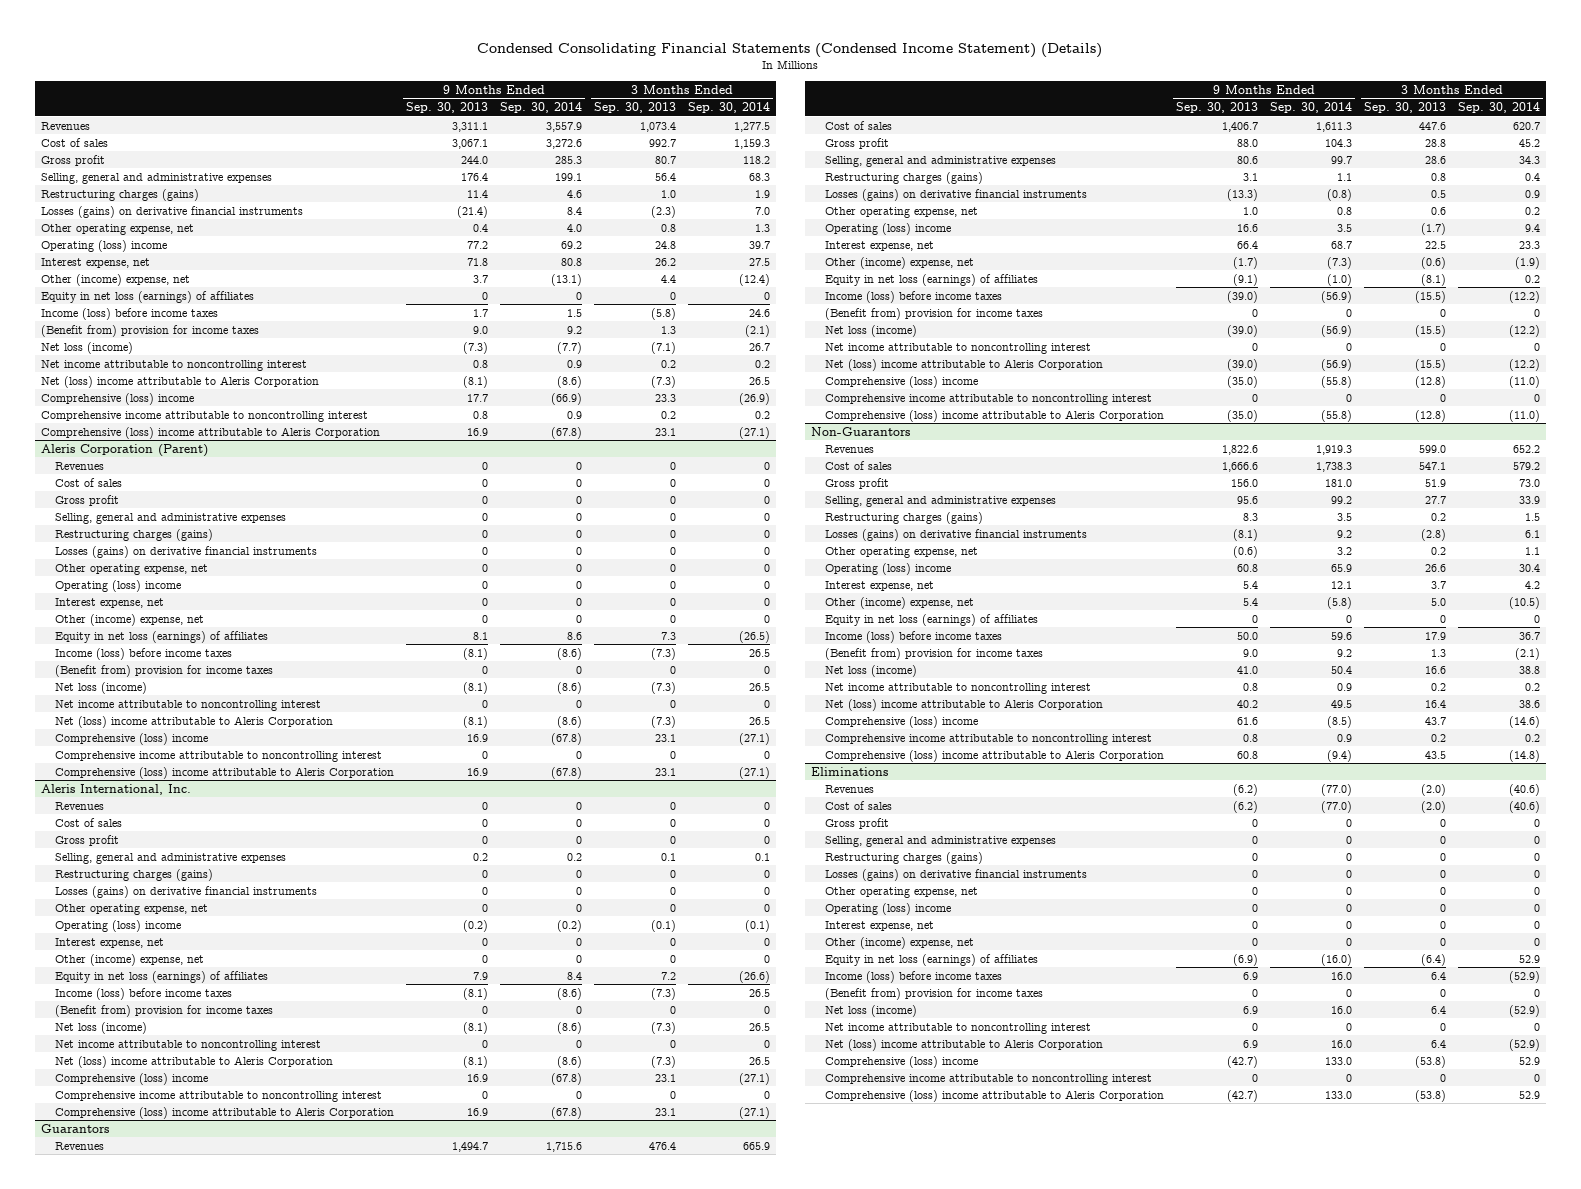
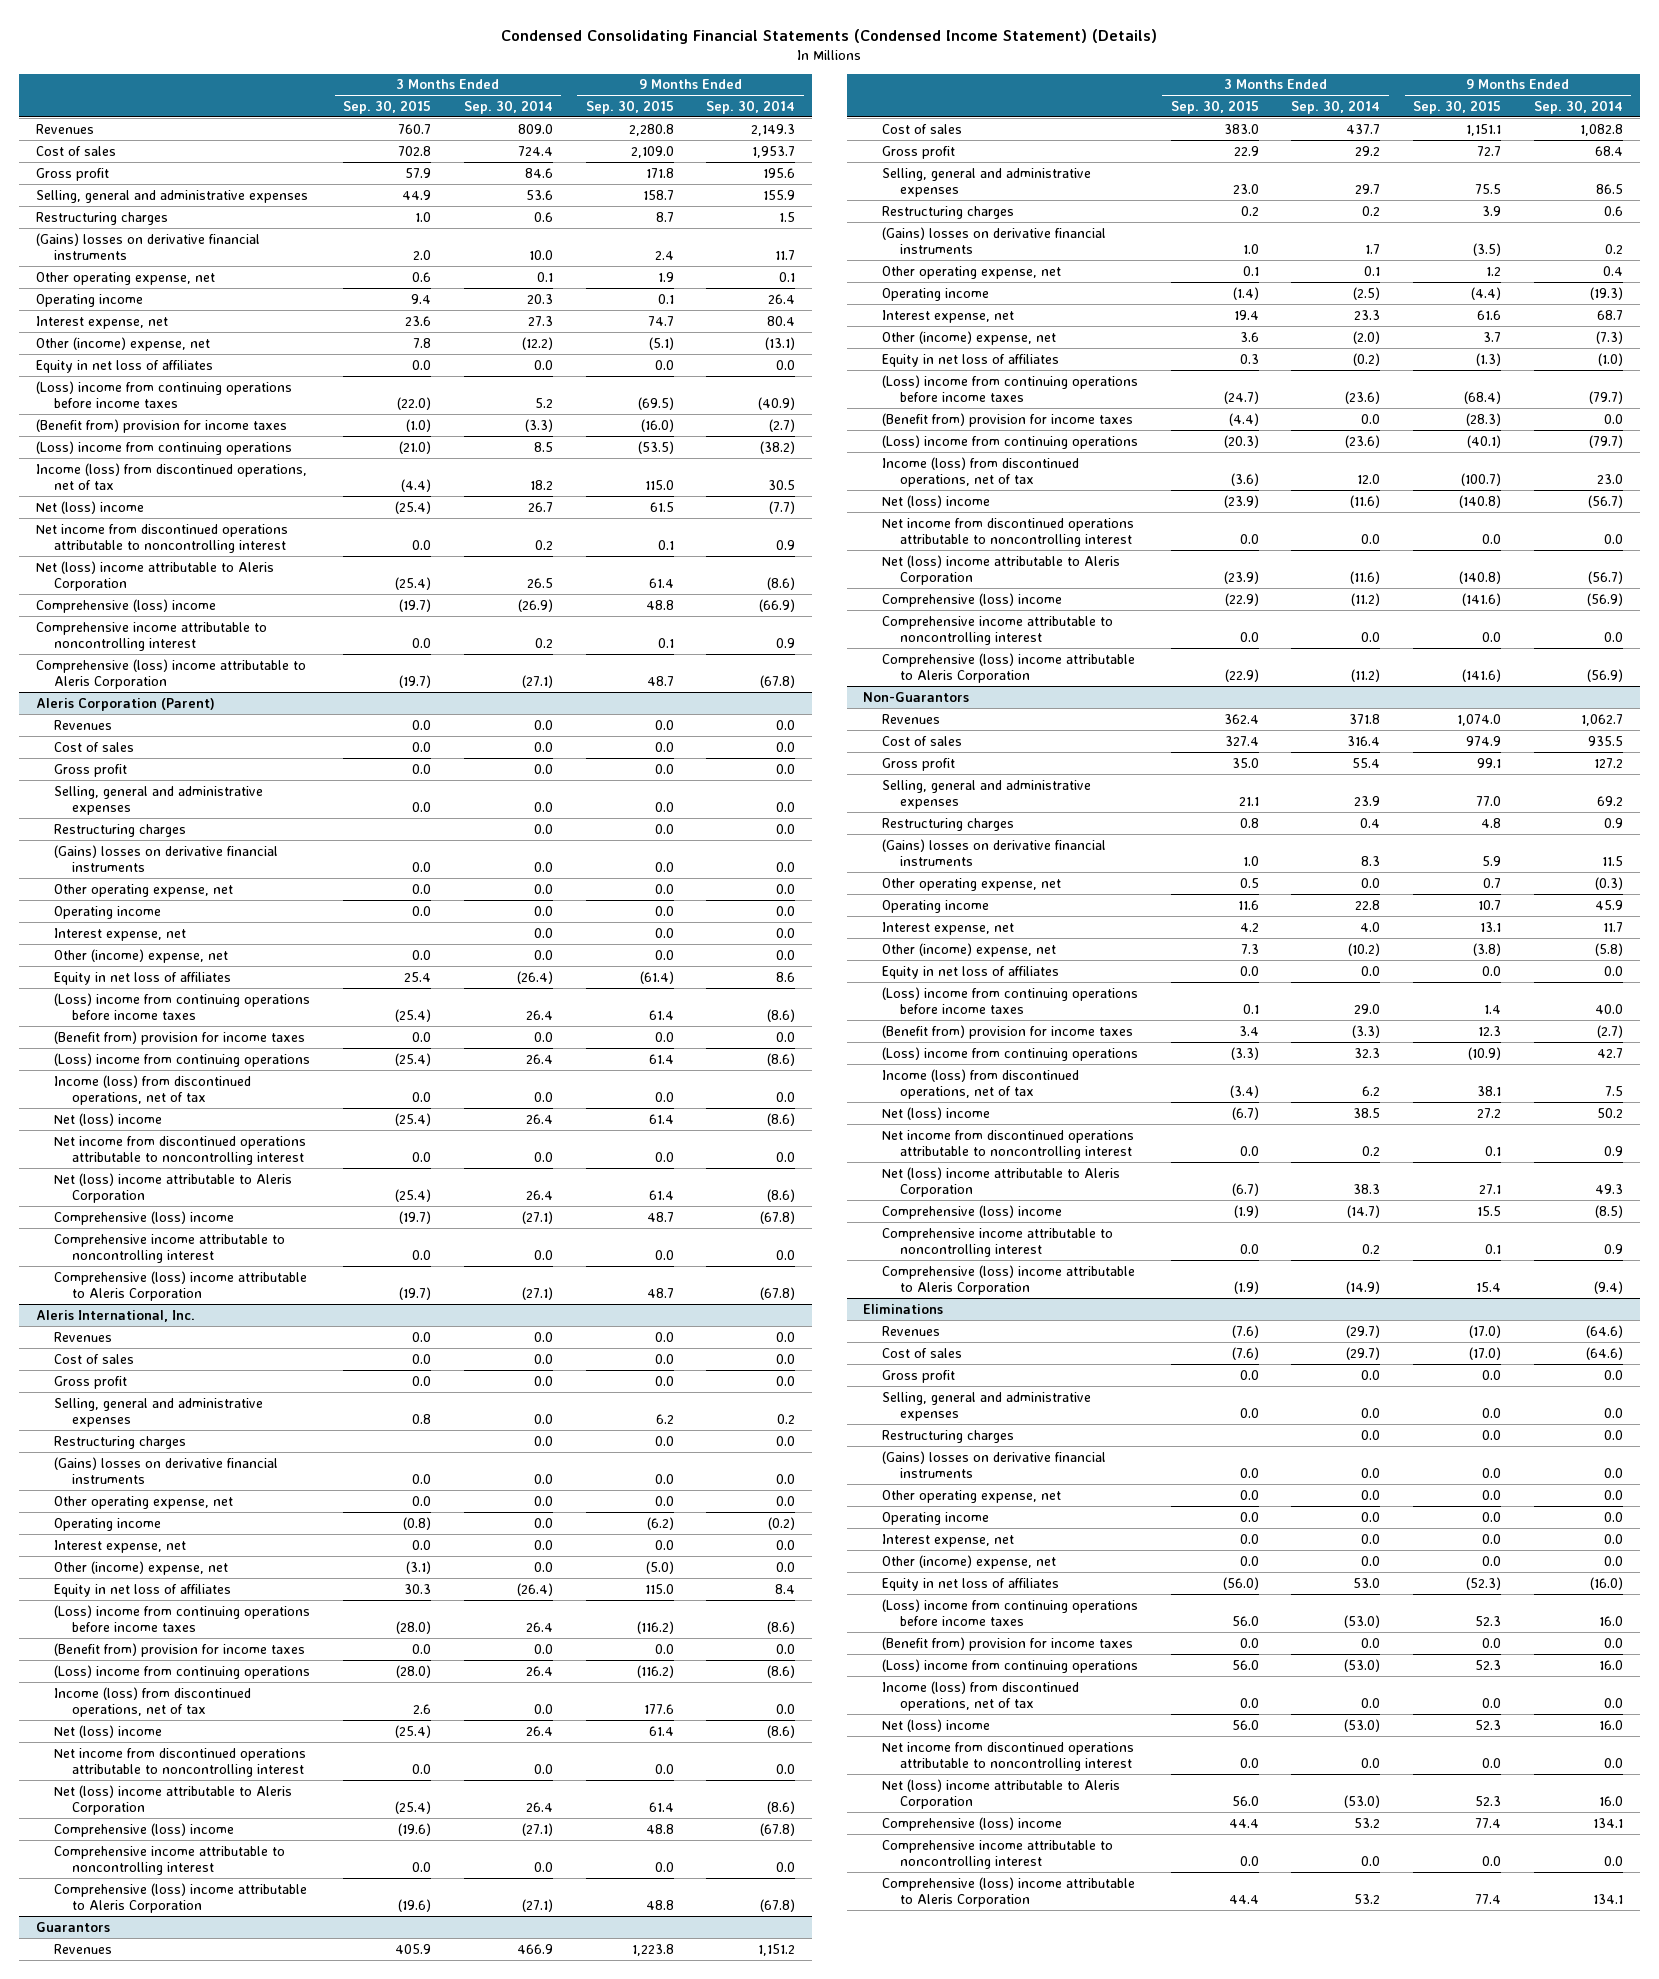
- | 9 Months Ended Sep. 30, 2013 | 9 Months Ended Sep. 30, 2014 | 3 Months Ended Sep. 30, 2013 | 3 Months Ended Sep. 30, 2014
+ | 3 Months Ended Sep. 30, 2015 | 3 Months Ended Sep. 30, 2014 | 9 Months Ended Sep. 30, 2015 | 9 Months Ended Sep. 30, 2014
- Revenues | 3,311.1 | 3,557.9 | 1,073.4 | 1,277.5
- Cost of sales | 3,067.1 | 3,272.6 | 992.7 | 1,159.3
- Gross profit | 244.0 | 285.3 | 80.7 | 118.2
- Selling, general and administrative expenses | 176.4 | 199.1 | 56.4 | 68.3
- Restructuring charges (gains) | 11.4 | 4.6 | 1.0 | 1.9
- Losses (gains) on derivative financial instruments | (21.4) | 8.4 | (2.3) | 7.0
- Other operating expense, net | 0.4 | 4.0 | 0.8 | 1.3
- Operating (loss) income | 77.2 | 69.2 | 24.8 | 39.7
- Interest expense, net | 71.8 | 80.8 | 26.2 | 27.5
- Other (income) expense, net | 3.7 | (13.1) | 4.4 | (12.4)
- Equity in net loss (earnings) of affiliates | 0 | 0 | 0 | 0
- Income (loss) before income taxes | 1.7 | 1.5 | (5.8) | 24.6
- (Benefit from) provision for income taxes | 9.0 | 9.2 | 1.3 | (2.1)
- Net loss (income) | (7.3) | (7.7) | (7.1) | 26.7
- Net income attributable to noncontrolling interest | 0.8 | 0.9 | 0.2 | 0.2
+ Revenues | 760.7 | 809.0 | 2,280.8 | 2,149.3
+ Cost of sales | 702.8 | 724.4 | 2,109.0 | 1,953.7
+ Gross profit | 57.9 | 84.6 | 171.8 | 195.6
+ Selling, general and administrative expenses | 44.9 | 53.6 | 158.7 | 155.9
+ Restructuring charges | 1.0 | 0.6 | 8.7 | 1.5
+ (Gains) losses on derivative financial instruments | 2.0 | 10.0 | 2.4 | 11.7
+ Other operating expense, net | 0.6 | 0.1 | 1.9 | 0.1
+ Operating income | 9.4 | 20.3 | 0.1 | 26.4
+ Interest expense, net | 23.6 | 27.3 | 74.7 | 80.4
+ Other (income) expense, net | 7.8 | (12.2) | (5.1) | (13.1)
+ Equity in net loss of affiliates | 0.0 | 0.0 | 0.0 | 0.0
+ (Loss) income from continuing operations before income taxes | (22.0) | 5.2 | (69.5) | (40.9)
+ (Benefit from) provision for income taxes | (1.0) | (3.3) | (16.0) | (2.7)
+ (Loss) income from continuing operations | (21.0) | 8.5 | (53.5) | (38.2)
+ Income (loss) from discontinued operations, net of tax | (4.4) | 18.2 | 115.0 | 30.5
+ Net (loss) income | (25.4) | 26.7 | 61.5 | (7.7)
+ Net income from discontinued operations attributable to noncontrolling interest | 0.0 | 0.2 | 0.1 | 0.9
@ Aleris Corporation (Parent)
- Revenues | 0 | 0 | 0 | 0
- Cost of sales | 0 | 0 | 0 | 0
- Gross profit | 0 | 0 | 0 | 0
- Selling, general and administrative expenses | 0 | 0 | 0 | 0
- Restructuring charges (gains) | 0 | 0 | 0 | 0
- Losses (gains) on derivative financial instruments | 0 | 0 | 0 | 0
- Other operating expense, net | 0 | 0 | 0 | 0
- Operating (loss) income | 0 | 0 | 0 | 0
- Interest expense, net | 0 | 0 | 0 | 0
- Other (income) expense, net | 0 | 0 | 0 | 0
- Equity in net loss (earnings) of affiliates | 8.1 | 8.6 | 7.3 | (26.5)
- Income (loss) before income taxes | (8.1) | (8.6) | (7.3) | 26.5
- (Benefit from) provision for income taxes | 0 | 0 | 0 | 0
- Net loss (income) | (8.1) | (8.6) | (7.3) | 26.5
- Net income attributable to noncontrolling interest | 0 | 0 | 0 | 0
- Net (loss) income attributable to Aleris Corporation | (8.1) | (8.6) | (7.3) | 26.5
+ Revenues | 0.0 | 0.0 | 0.0 | 0.0
+ Cost of sales | 0.0 | 0.0 | 0.0 | 0.0
+ Gross profit | 0.0 | 0.0 | 0.0 | 0.0
+ Selling, general and administrative expenses | 0.0 | 0.0 | 0.0 | 0.0
+ Restructuring charges | | 0.0 | 0.0 | 0.0
+ (Gains) losses on derivative financial instruments | 0.0 | 0.0 | 0.0 | 0.0
+ Other operating expense, net | 0.0 | 0.0 | 0.0 | 0.0
+ Operating income | 0.0 | 0.0 | 0.0 | 0.0
+ Interest expense, net | | 0.0 | 0.0 | 0.0
+ Other (income) expense, net | 0.0 | 0.0 | 0.0 | 0.0
+ Equity in net loss of affiliates | 25.4 | (26.4) | (61.4) | 8.6
+ (Loss) income from continuing operations before income taxes | (25.4) | 26.4 | 61.4 | (8.6)
+ (Benefit from) provision for income taxes | 0.0 | 0.0 | 0.0 | 0.0
+ (Loss) income from continuing operations | (25.4) | 26.4 | 61.4 | (8.6)
+ Income (loss) from discontinued operations, net of tax | 0.0 | 0.0 | 0.0 | 0.0
+ Net (loss) income | (25.4) | 26.4 | 61.4 | (8.6)
+ Net income from discontinued operations attributable to noncontrolling interest | 0.0 | 0.0 | 0.0 | 0.0
+ Net (loss) income attributable to Aleris Corporation | (25.4) | 26.4 | 61.4 | (8.6)
- Comprehensive income attributable to noncontrolling interest | 0 | 0 | 0 | 0
+ Comprehensive income attributable to noncontrolling interest | 0.0 | 0.0 | 0.0 | 0.0
@ Aleris International, Inc.
- Revenues | 0 | 0 | 0 | 0
- Cost of sales | 0 | 0 | 0 | 0
- Gross profit | 0 | 0 | 0 | 0
- Selling, general and administrative expenses | 0.2 | 0.2 | 0.1 | 0.1
- Restructuring charges (gains) | 0 | 0 | 0 | 0
- Losses (gains) on derivative financial instruments | 0 | 0 | 0 | 0
- Other operating expense, net | 0 | 0 | 0 | 0
- Operating (loss) income | (0.2) | (0.2) | (0.1) | (0.1)
- Interest expense, net | 0 | 0 | 0 | 0
- Other (income) expense, net | 0 | 0 | 0 | 0
- Equity in net loss (earnings) of affiliates | 7.9 | 8.4 | 7.2 | (26.6)
- Income (loss) before income taxes | (8.1) | (8.6) | (7.3) | 26.5
- (Benefit from) provision for income taxes | 0 | 0 | 0 | 0
- Net loss (income) | (8.1) | (8.6) | (7.3) | 26.5
- Net income attributable to noncontrolling interest | 0 | 0 | 0 | 0
- Net (loss) income attributable to Aleris Corporation | (8.1) | (8.6) | (7.3) | 26.5
+ Revenues | 0.0 | 0.0 | 0.0 | 0.0
+ Cost of sales | 0.0 | 0.0 | 0.0 | 0.0
+ Gross profit | 0.0 | 0.0 | 0.0 | 0.0
+ Selling, general and administrative expenses | 0.8 | 0.0 | 6.2 | 0.2
+ Restructuring charges | | 0.0 | 0.0 | 0.0
+ (Gains) losses on derivative financial instruments | 0.0 | 0.0 | 0.0 | 0.0
+ Other operating expense, net | 0.0 | 0.0 | 0.0 | 0.0
+ Operating income | (0.8) | 0.0 | (6.2) | (0.2)
+ Interest expense, net | 0.0 | 0.0 | 0.0 | 0.0
+ Other (income) expense, net | (3.1) | 0.0 | (5.0) | 0.0
+ Equity in net loss of affiliates | 30.3 | (26.4) | 115.0 | 8.4
+ (Loss) income from continuing operations before income taxes | (28.0) | 26.4 | (116.2) | (8.6)
+ (Benefit from) provision for income taxes | 0.0 | 0.0 | 0.0 | 0.0
+ (Loss) income from continuing operations | (28.0) | 26.4 | (116.2) | (8.6)
+ Income (loss) from discontinued operations, net of tax | 2.6 | 0.0 | 177.6 | 0.0
+ Net (loss) income | (25.4) | 26.4 | 61.4 | (8.6)
+ Net income from discontinued operations attributable to noncontrolling interest | 0.0 | 0.0 | 0.0 | 0.0
+ Net (loss) income attributable to Aleris Corporation | (25.4) | 26.4 | 61.4 | (8.6)
- Comprehensive income attributable to noncontrolling interest | 0 | 0 | 0 | 0
+ Comprehensive income attributable to noncontrolling interest | 0.0 | 0.0 | 0.0 | 0.0
@ Guarantors
- Revenues | 1,494.7 | 1,715.6 | 476.4 | 665.9
- Cost of sales | 1,406.7 | 1,611.3 | 447.6 | 620.7
- Gross profit | 88.0 | 104.3 | 28.8 | 45.2
- Selling, general and administrative expenses | 80.6 | 99.7 | 28.6 | 34.3
- Restructuring charges (gains) | 3.1 | 1.1 | 0.8 | 0.4
- Losses (gains) on derivative financial instruments | (13.3) | (0.8) | 0.5 | 0.9
- Other operating expense, net | 1.0 | 0.8 | 0.6 | 0.2
- Operating (loss) income | 16.6 | 3.5 | (1.7) | 9.4
+ Revenues | 405.9 | 466.9 | 1,223.8 | 1,151.2
+ Cost of sales | 383.0 | 437.7 | 1,151.1 | 1,082.8
+ Gross profit | 22.9 | 29.2 | 72.7 | 68.4
+ Selling, general and administrative expenses | 23.0 | 29.7 | 75.5 | 86.5
+ Restructuring charges | 0.2 | 0.2 | 3.9 | 0.6
+ (Gains) losses on derivative financial instruments | 1.0 | 1.7 | (3.5) | 0.2
+ Other operating expense, net | 0.1 | 0.1 | 1.2 | 0.4
+ Operating income | (1.4) | (2.5) | (4.4) | (19.3)
- Other (income) expense, net | (1.7) | (7.3) | (0.6) | (1.9)
- Equity in net loss (earnings) of affiliates | (9.1) | (1.0) | (8.1) | 0.2
- Income (loss) before income taxes | (39.0) | (56.9) | (15.5) | (12.2)
- (Benefit from) provision for income taxes | 0 | 0 | 0 | 0
- Net loss (income) | (39.0) | (56.9) | (15.5) | (12.2)
- Net income attributable to noncontrolling interest | 0 | 0 | 0 | 0
- Net (loss) income attributable to Aleris Corporation | (39.0) | (56.9) | (15.5) | (12.2)
- Comprehensive (loss) income | (35.0) | (55.8) | (12.8) | (11.0)
- Comprehensive income attributable to noncontrolling interest | 0 | 0 | 0 | 0
- Comprehensive (loss) income attributable to Aleris Corporation | (35.0) | (55.8) | (12.8) | (11.0)
+ Other (income) expense, net | 3.6 | (2.0) | 3.7 | (7.3)
+ Equity in net loss of affiliates | 0.3 | (0.2) | (1.3) | (1.0)
+ (Loss) income from continuing operations before income taxes | (24.7) | (23.6) | (68.4) | (79.7)
+ (Benefit from) provision for income taxes | (4.4) | 0.0 | (28.3) | 0.0
+ (Loss) income from continuing operations | (20.3) | (23.6) | (40.1) | (79.7)
+ Income (loss) from discontinued operations, net of tax | (3.6) | 12.0 | (100.7) | 23.0
+ Net (loss) income | (23.9) | (11.6) | (140.8) | (56.7)
+ Net income from discontinued operations attributable to noncontrolling interest | 0.0 | 0.0 | 0.0 | 0.0
+ Net (loss) income attributable to Aleris Corporation | (23.9) | (11.6) | (140.8) | (56.7)
+ Comprehensive (loss) income | (22.9) | (11.2) | (141.6) | (56.9)
+ Comprehensive income attributable to noncontrolling interest | 0.0 | 0.0 | 0.0 | 0.0
+ Comprehensive (loss) income attributable to Aleris Corporation | (22.9) | (11.2) | (141.6) | (56.9)
@ Non-Guarantors
- Revenues | 1,822.6 | 1,919.3 | 599.0 | 652.2
- Cost of sales | 1,666.6 | 1,738.3 | 547.1 | 579.2
- Gross profit | 156.0 | 181.0 | 51.9 | 73.0
- Selling, general and administrative expenses | 95.6 | 99.2 | 27.7 | 33.9
- Restructuring charges (gains) | 8.3 | 3.5 | 0.2 | 1.5
- Losses (gains) on derivative financial instruments | (8.1) | 9.2 | (2.8) | 6.1
- Other operating expense, net | (0.6) | 3.2 | 0.2 | 1.1
- Operating (loss) income | 60.8 | 65.9 | 26.6 | 30.4
- Interest expense, net | 5.4 | 12.1 | 3.7 | 4.2
- Other (income) expense, net | 5.4 | (5.8) | 5.0 | (10.5)
- Equity in net loss (earnings) of affiliates | 0 | 0 | 0 | 0
- Income (loss) before income taxes | 50.0 | 59.6 | 17.9 | 36.7
- (Benefit from) provision for income taxes | 9.0 | 9.2 | 1.3 | (2.1)
- Net loss (income) | 41.0 | 50.4 | 16.6 | 38.8
- Net income attributable to noncontrolling interest | 0.8 | 0.9 | 0.2 | 0.2
- Net (loss) income attributable to Aleris Corporation | 40.2 | 49.5 | 16.4 | 38.6
- Comprehensive (loss) income | 61.6 | (8.5) | 43.7 | (14.6)
+ Revenues | 362.4 | 371.8 | 1,074.0 | 1,062.7
+ Cost of sales | 327.4 | 316.4 | 974.9 | 935.5
+ Gross profit | 35.0 | 55.4 | 99.1 | 127.2
+ Selling, general and administrative expenses | 21.1 | 23.9 | 77.0 | 69.2
+ Restructuring charges | 0.8 | 0.4 | 4.8 | 0.9
+ (Gains) losses on derivative financial instruments | 1.0 | 8.3 | 5.9 | 11.5
+ Other operating expense, net | 0.5 | 0.0 | 0.7 | (0.3)
+ Operating income | 11.6 | 22.8 | 10.7 | 45.9
+ Interest expense, net | 4.2 | 4.0 | 13.1 | 11.7
+ Other (income) expense, net | 7.3 | (10.2) | (3.8) | (5.8)
+ Equity in net loss of affiliates | 0.0 | 0.0 | 0.0 | 0.0
+ (Loss) income from continuing operations before income taxes | 0.1 | 29.0 | 1.4 | 40.0
+ (Benefit from) provision for income taxes | 3.4 | (3.3) | 12.3 | (2.7)
+ (Loss) income from continuing operations | (3.3) | 32.3 | (10.9) | 42.7
+ Income (loss) from discontinued operations, net of tax | (3.4) | 6.2 | 38.1 | 7.5
+ Net (loss) income | (6.7) | 38.5 | 27.2 | 50.2
+ Net income from discontinued operations attributable to noncontrolling interest | 0.0 | 0.2 | 0.1 | 0.9
+ Net (loss) income attributable to Aleris Corporation | (6.7) | 38.3 | 27.1 | 49.3
+ Comprehensive (loss) income | (1.9) | (14.7) | 15.5 | (8.5)
- Comprehensive (loss) income attributable to Aleris Corporation | 60.8 | (9.4) | 43.5 | (14.8)
+ Comprehensive (loss) income attributable to Aleris Corporation | (1.9) | (14.9) | 15.4 | (9.4)
@ Eliminations
- Revenues | (6.2) | (77.0) | (2.0) | (40.6)
- Cost of sales | (6.2) | (77.0) | (2.0) | (40.6)
- Gross profit | 0 | 0 | 0 | 0
- Selling, general and administrative expenses | 0 | 0 | 0 | 0
- Restructuring charges (gains) | 0 | 0 | 0 | 0
- Losses (gains) on derivative financial instruments | 0 | 0 | 0 | 0
- Other operating expense, net | 0 | 0 | 0 | 0
- Operating (loss) income | 0 | 0 | 0 | 0
- Interest expense, net | 0 | 0 | 0 | 0
- Other (income) expense, net | 0 | 0 | 0 | 0
- Equity in net loss (earnings) of affiliates | (6.9) | (16.0) | (6.4) | 52.9
- Income (loss) before income taxes | 6.9 | 16.0 | 6.4 | (52.9)
- (Benefit from) provision for income taxes | 0 | 0 | 0 | 0
- Net loss (income) | 6.9 | 16.0 | 6.4 | (52.9)
- Net income attributable to noncontrolling interest | 0 | 0 | 0 | 0
- Net (loss) income attributable to Aleris Corporation | 6.9 | 16.0 | 6.4 | (52.9)
- Comprehensive (loss) income | (42.7) | 133.0 | (53.8) | 52.9
- Comprehensive income attributable to noncontrolling interest | 0 | 0 | 0 | 0
- Comprehensive (loss) income attributable to Aleris Corporation | (42.7) | 133.0 | (53.8) | 52.9
+ Revenues | (7.6) | (29.7) | (17.0) | (64.6)
+ Cost of sales | (7.6) | (29.7) | (17.0) | (64.6)
+ Gross profit | 0.0 | 0.0 | 0.0 | 0.0
+ Selling, general and administrative expenses | 0.0 | 0.0 | 0.0 | 0.0
+ Restructuring charges | | 0.0 | 0.0 | 0.0
+ (Gains) losses on derivative financial instruments | 0.0 | 0.0 | 0.0 | 0.0
+ Other operating expense, net | 0.0 | 0.0 | 0.0 | 0.0
+ Operating income | 0.0 | 0.0 | 0.0 | 0.0
+ Interest expense, net | 0.0 | 0.0 | 0.0 | 0.0
+ Other (income) expense, net | 0.0 | 0.0 | 0.0 | 0.0
+ Equity in net loss of affiliates | (56.0) | 53.0 | (52.3) | (16.0)
+ (Loss) income from continuing operations before income taxes | 56.0 | (53.0) | 52.3 | 16.0
+ (Benefit from) provision for income taxes | 0.0 | 0.0 | 0.0 | 0.0
+ (Loss) income from continuing operations | 56.0 | (53.0) | 52.3 | 16.0
+ Income (loss) from discontinued operations, net of tax | 0.0 | 0.0 | 0.0 | 0.0
+ Net (loss) income | 56.0 | (53.0) | 52.3 | 16.0
+ Net income from discontinued operations attributable to noncontrolling interest | 0.0 | 0.0 | 0.0 | 0.0
+ Net (loss) income attributable to Aleris Corporation | 56.0 | (53.0) | 52.3 | 16.0
+ Comprehensive (loss) income | 44.4 | 53.2 | 77.4 | 134.1
+ Comprehensive income attributable to noncontrolling interest | 0.0 | 0.0 | 0.0 | 0.0
+ Comprehensive (loss) income attributable to Aleris Corporation | 44.4 | 53.2 | 77.4 | 134.1

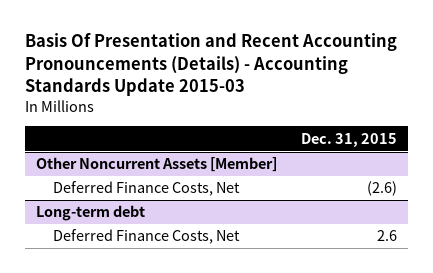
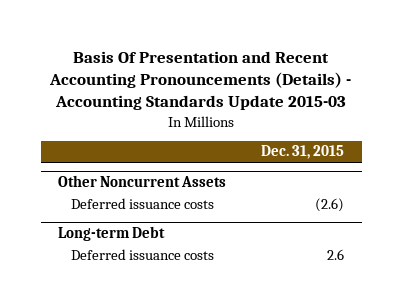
- Other Noncurrent Assets [Member]
- Deferred Finance Costs, Net | (2.6)
- Long-term debt
- Deferred Finance Costs, Net | 2.6
+ Other Noncurrent Assets
+ Deferred issuance costs | (2.6)
+ Long-term Debt
+ Deferred issuance costs | 2.6

